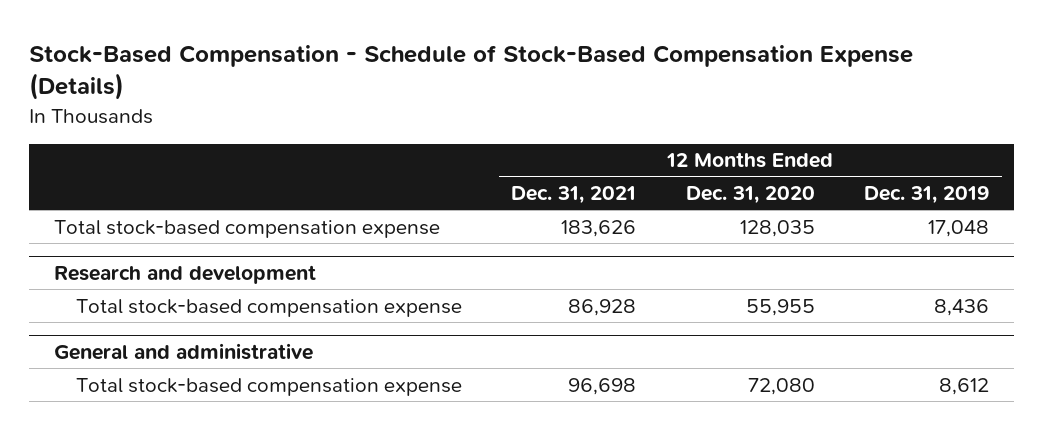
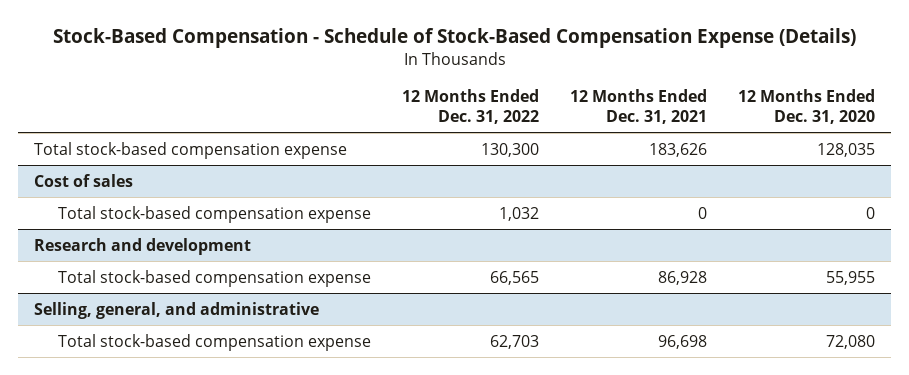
- | 12 Months Ended Dec. 31, 2021 | 12 Months Ended Dec. 31, 2020 | 12 Months Ended Dec. 31, 2019
+ | 12 Months Ended Dec. 31, 2022 | 12 Months Ended Dec. 31, 2021 | 12 Months Ended Dec. 31, 2020
+ Cost of sales
+ Total stock-based compensation expense | 1,032 | 0 | 0
- General and administrative
+ Selling, general, and administrative

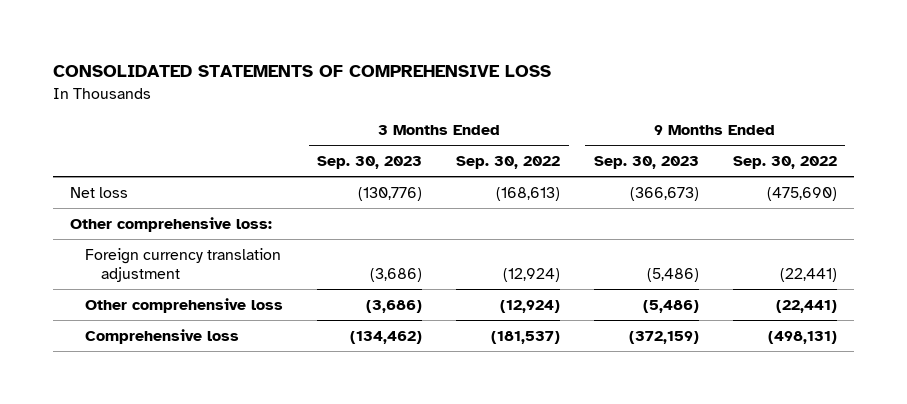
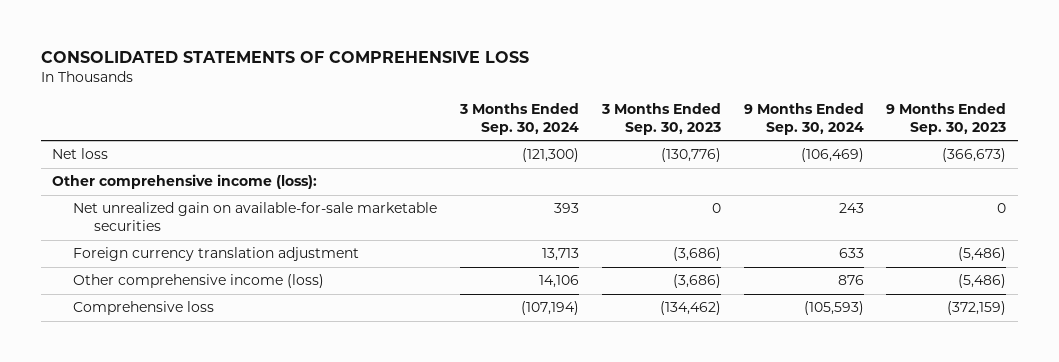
- | 3 Months Ended Sep. 30, 2023 | 3 Months Ended Sep. 30, 2022 | 9 Months Ended Sep. 30, 2023 | 9 Months Ended Sep. 30, 2022
+ | 3 Months Ended Sep. 30, 2024 | 3 Months Ended Sep. 30, 2023 | 9 Months Ended Sep. 30, 2024 | 9 Months Ended Sep. 30, 2023
- Other comprehensive loss:
+ Other comprehensive income (loss):
+ Net unrealized gain on available-for-sale marketable securities | 393 | 0 | 243 | 0
- Other comprehensive loss | (3,686) | (12,924) | (5,486) | (22,441)
+ Other comprehensive income (loss) | 14,106 | (3,686) | 876 | (5,486)

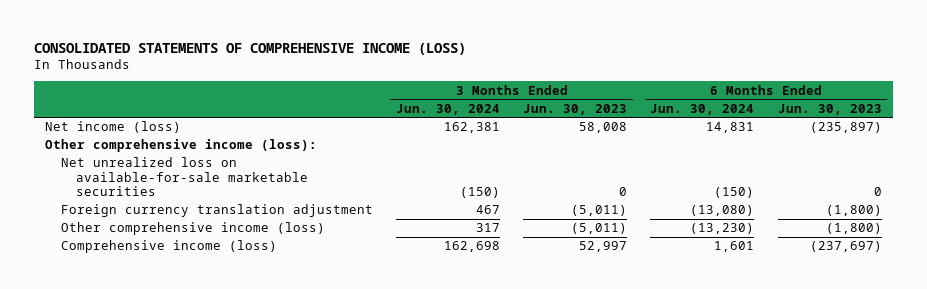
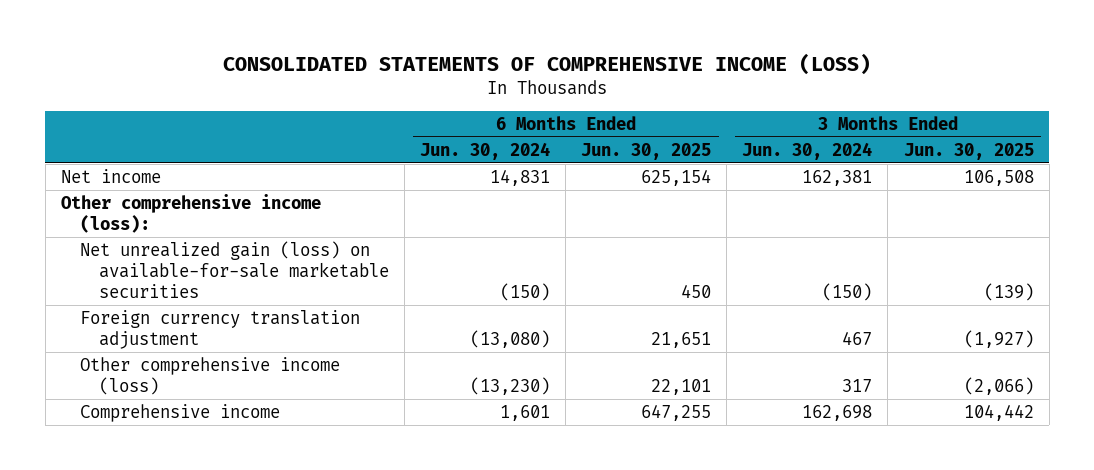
- | 3 Months Ended Jun. 30, 2024 | 3 Months Ended Jun. 30, 2023 | 6 Months Ended Jun. 30, 2024 | 6 Months Ended Jun. 30, 2023
+ | 6 Months Ended Jun. 30, 2024 | 6 Months Ended Jun. 30, 2025 | 3 Months Ended Jun. 30, 2024 | 3 Months Ended Jun. 30, 2025
- Net income (loss) | 162,381 | 58,008 | 14,831 | (235,897)
+ Net income | 14,831 | 625,154 | 162,381 | 106,508
- Net unrealized loss on available-for-sale marketable securities | (150) | 0 | (150) | 0
+ Net unrealized gain (loss) on available-for-sale marketable securities | (150) | 450 | (150) | (139)
- Comprehensive income (loss) | 162,698 | 52,997 | 1,601 | (237,697)
+ Comprehensive income | 1,601 | 647,255 | 162,698 | 104,442

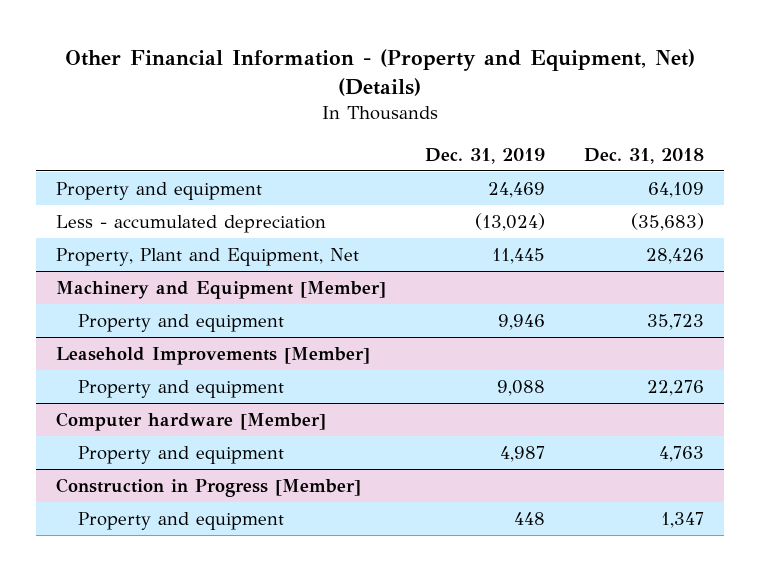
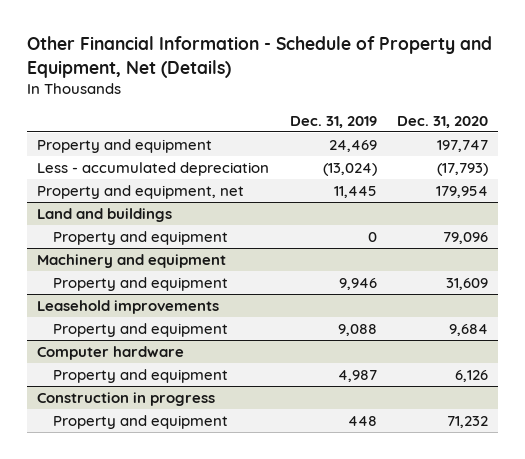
- Other Financial Information - (Property and Equipment, Net) (Details)
+ Other Financial Information - Schedule of Property and Equipment, Net (Details)
- | Dec. 31, 2019 | Dec. 31, 2018
+ | Dec. 31, 2019 | Dec. 31, 2020
- Property, Plant and Equipment, Net | 11,445 | 28,426
- Machinery and Equipment [Member]
+ Property and equipment, net | 11,445 | 179,954
+ Land and buildings
+ Property and equipment | 0 | 79,096
+ Machinery and equipment
- Leasehold Improvements [Member]
+ Leasehold improvements
- Computer hardware [Member]
+ Computer hardware
- Construction in Progress [Member]
+ Construction in progress

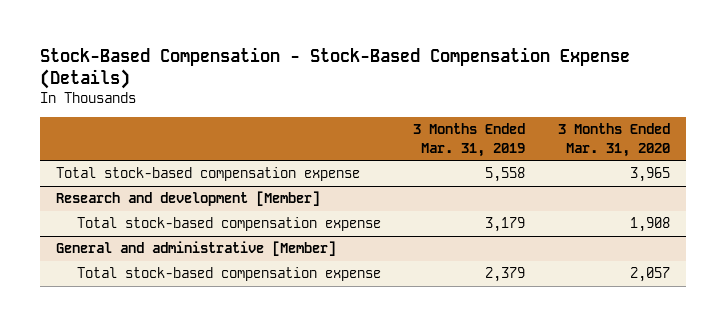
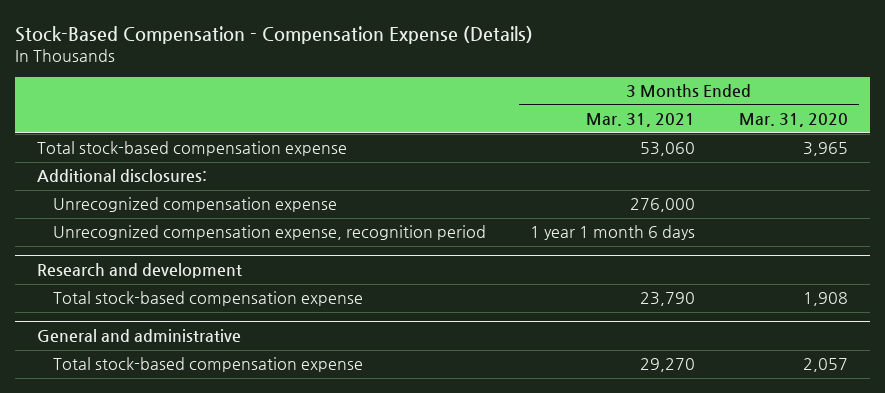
- Stock-Based Compensation - Stock-Based Compensation Expense (Details)
+ Stock-Based Compensation - Compensation Expense (Details)
- | 3 Months Ended Mar. 31, 2019 | 3 Months Ended Mar. 31, 2020
+ | 3 Months Ended Mar. 31, 2021 | 3 Months Ended Mar. 31, 2020
- Research and development [Member]
+ Additional disclosures:
+ Unrecognized compensation expense | 276,000 |
+ Unrecognized compensation expense, recognition period | 1 year 1 month 6 days |
+ Research and development
- General and administrative [Member]
+ General and administrative

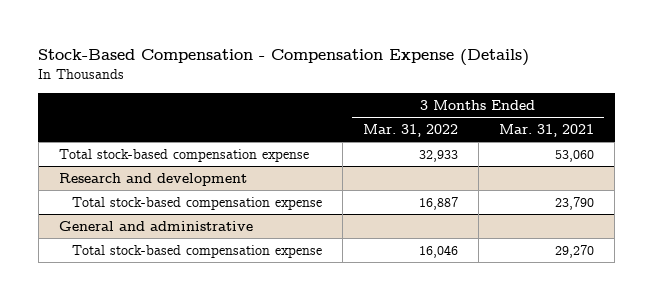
- | 3 Months Ended Mar. 31, 2021 | 3 Months Ended Mar. 31, 2020
+ | 3 Months Ended Mar. 31, 2022 | 3 Months Ended Mar. 31, 2021
- Additional disclosures:
- Unrecognized compensation expense | 276,000 |
- Unrecognized compensation expense, recognition period | 1 year 1 month 6 days |

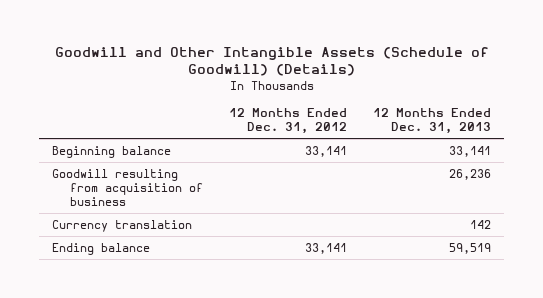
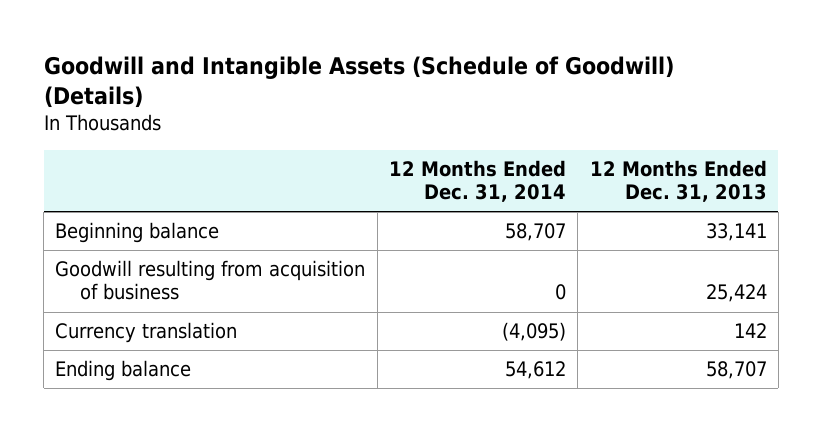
- Goodwill and Other Intangible Assets (Schedule of Goodwill) (Details)
+ Goodwill and Intangible Assets (Schedule of Goodwill) (Details)
- | 12 Months Ended Dec. 31, 2012 | 12 Months Ended Dec. 31, 2013
+ | 12 Months Ended Dec. 31, 2014 | 12 Months Ended Dec. 31, 2013
- Goodwill resulting from acquisition of business | | 26,236
+ Goodwill resulting from acquisition of business | 0 | 25,424
- Ending balance | 33,141 | 59,519
+ Ending balance | 54,612 | 58,707

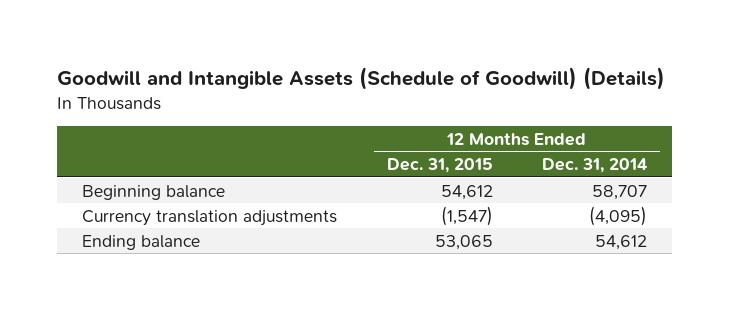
- | 12 Months Ended Dec. 31, 2014 | 12 Months Ended Dec. 31, 2013
+ | 12 Months Ended Dec. 31, 2015 | 12 Months Ended Dec. 31, 2014
- Goodwill resulting from acquisition of business | 0 | 25,424
- Currency translation | (4,095) | 142
+ Currency translation adjustments | (1,547) | (4,095)

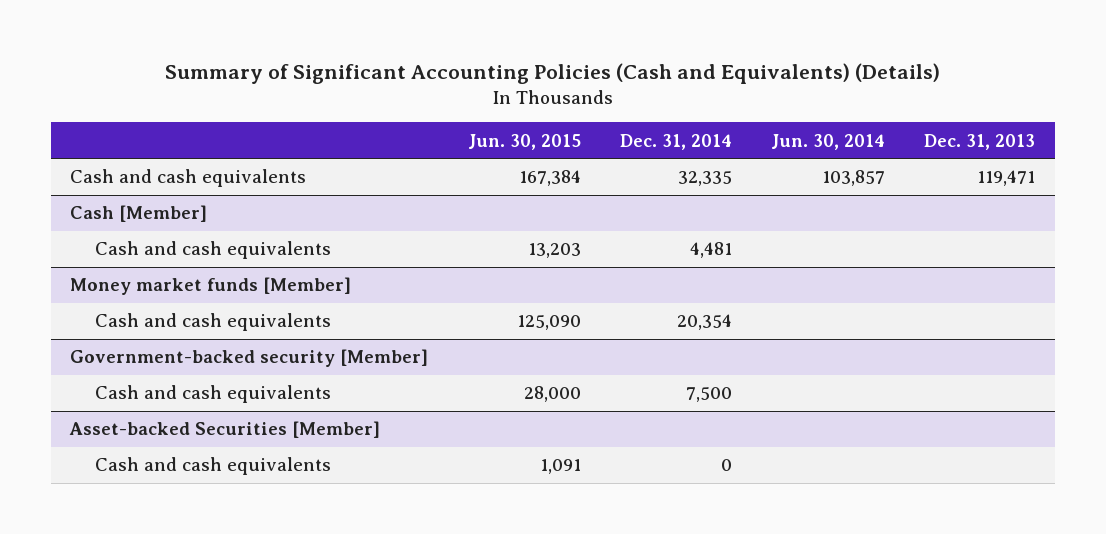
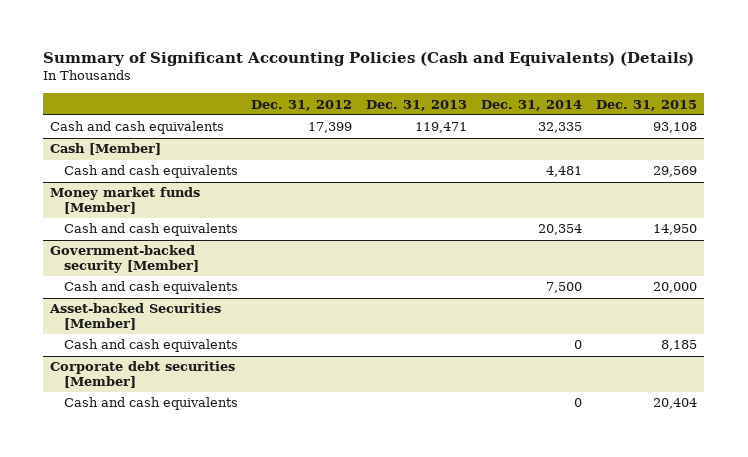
- | Jun. 30, 2015 | Dec. 31, 2014 | Jun. 30, 2014 | Dec. 31, 2013
+ | Dec. 31, 2012 | Dec. 31, 2013 | Dec. 31, 2014 | Dec. 31, 2015
+ Corporate debt securities [Member]
+ Cash and cash equivalents | | | 0 | 20,404

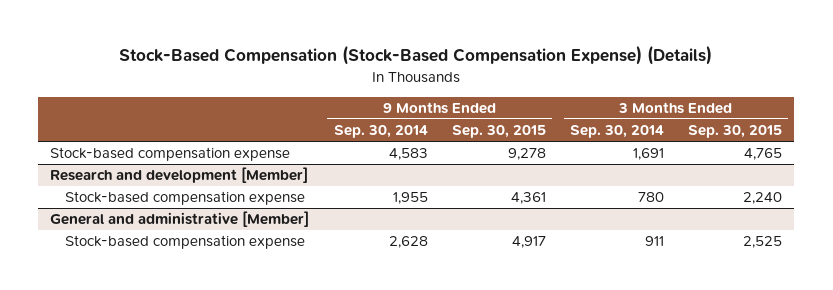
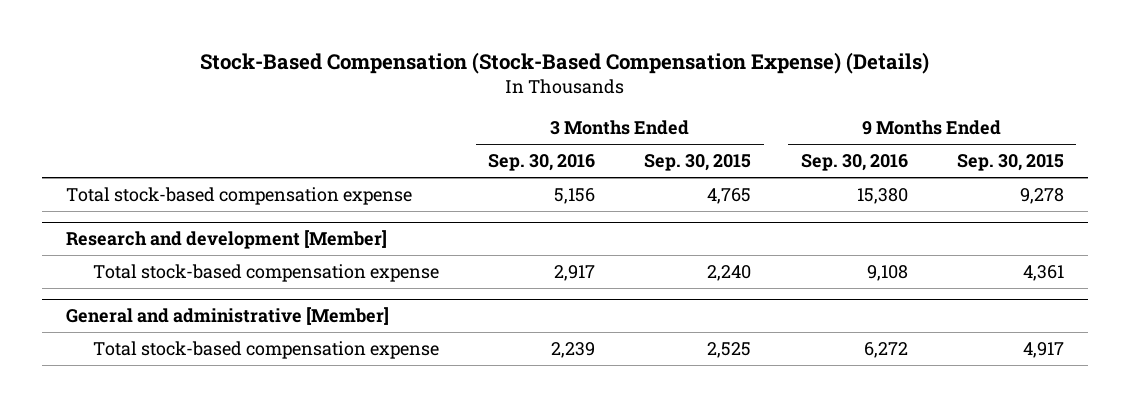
- | 9 Months Ended Sep. 30, 2014 | 9 Months Ended Sep. 30, 2015 | 3 Months Ended Sep. 30, 2014 | 3 Months Ended Sep. 30, 2015
+ | 3 Months Ended Sep. 30, 2016 | 3 Months Ended Sep. 30, 2015 | 9 Months Ended Sep. 30, 2016 | 9 Months Ended Sep. 30, 2015
- Stock-based compensation expense | 4,583 | 9,278 | 1,691 | 4,765
+ Total stock-based compensation expense | 5,156 | 4,765 | 15,380 | 9,278
@ Research and development [Member]
- Stock-based compensation expense | 1,955 | 4,361 | 780 | 2,240
+ Total stock-based compensation expense | 2,917 | 2,240 | 9,108 | 4,361
@ General and administrative [Member]
- Stock-based compensation expense | 2,628 | 4,917 | 911 | 2,525
+ Total stock-based compensation expense | 2,239 | 2,525 | 6,272 | 4,917

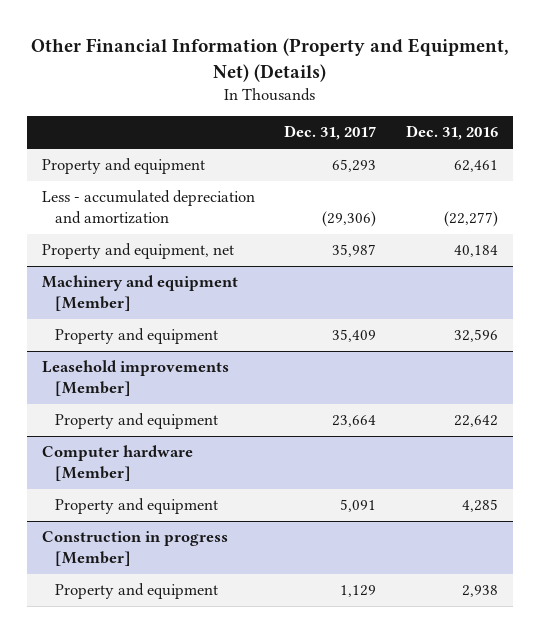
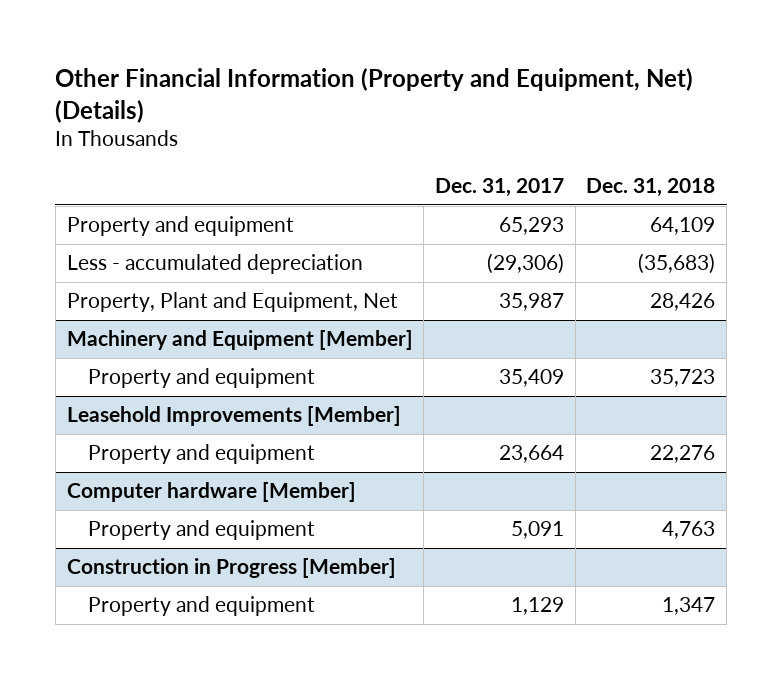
- | Dec. 31, 2017 | Dec. 31, 2016
+ | Dec. 31, 2017 | Dec. 31, 2018
- Less - accumulated depreciation and amortization | (29,306) | (22,277)
- Property and equipment, net | 35,987 | 40,184
- Machinery and equipment [Member]
+ Less - accumulated depreciation | (29,306) | (35,683)
+ Property, Plant and Equipment, Net | 35,987 | 28,426
+ Machinery and Equipment [Member]
- Leasehold improvements [Member]
+ Leasehold Improvements [Member]
- Construction in progress [Member]
+ Construction in Progress [Member]

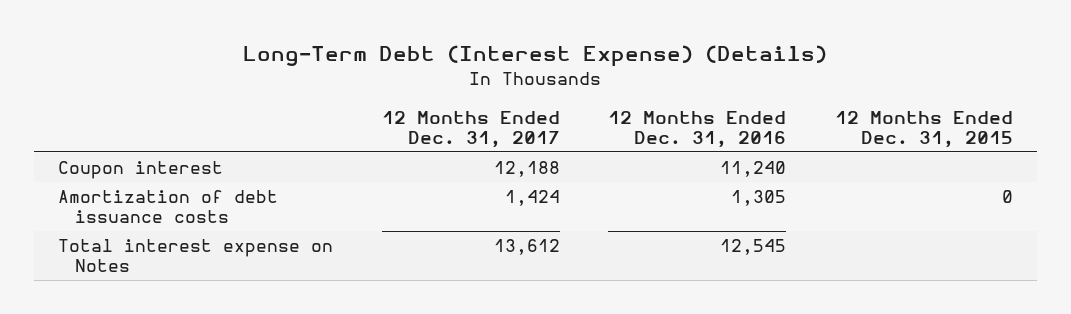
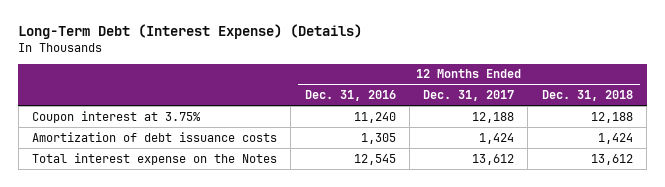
- | 12 Months Ended Dec. 31, 2017 | 12 Months Ended Dec. 31, 2016 | 12 Months Ended Dec. 31, 2015
+ | 12 Months Ended Dec. 31, 2016 | 12 Months Ended Dec. 31, 2017 | 12 Months Ended Dec. 31, 2018
- Coupon interest | 12,188 | 11,240 |
+ Coupon interest at 3.75% | 11,240 | 12,188 | 12,188
- Total interest expense on Notes | 13,612 | 12,545 |
+ Total interest expense on the Notes | 12,545 | 13,612 | 13,612

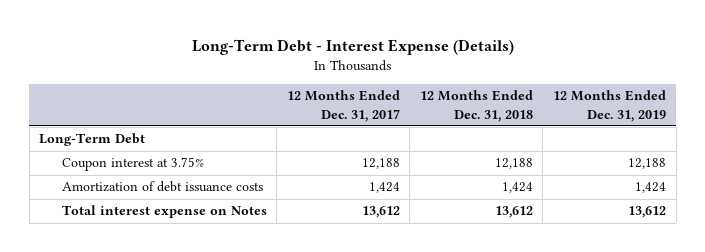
- Long-Term Debt (Interest Expense) (Details)
+ Long-Term Debt - Interest Expense (Details)
- | 12 Months Ended Dec. 31, 2016 | 12 Months Ended Dec. 31, 2017 | 12 Months Ended Dec. 31, 2018
+ | 12 Months Ended Dec. 31, 2017 | 12 Months Ended Dec. 31, 2018 | 12 Months Ended Dec. 31, 2019
+ Long-Term Debt
- Total interest expense on the Notes | 12,545 | 13,612 | 13,612
+ Total interest expense on Notes | 13,612 | 13,612 | 13,612

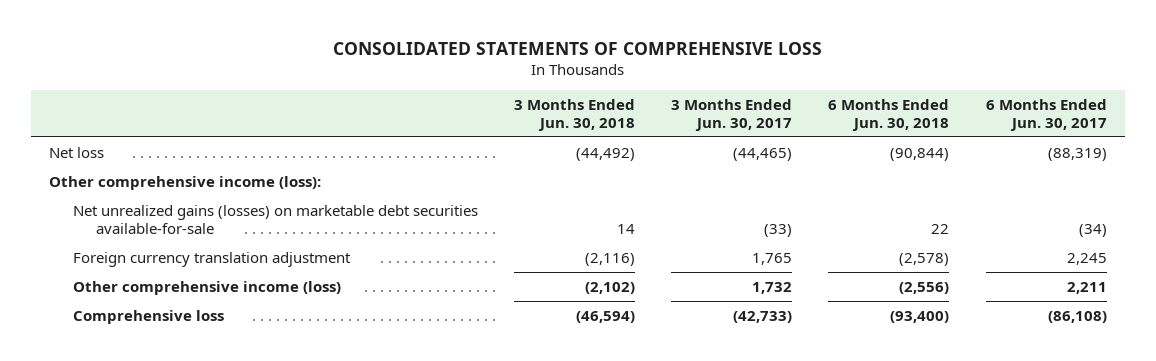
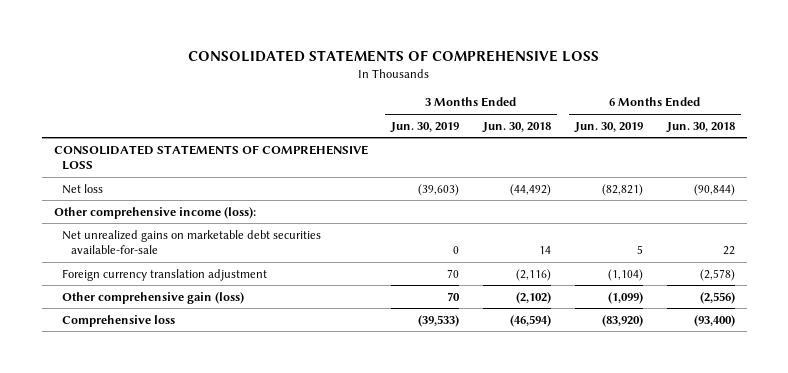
- | 3 Months Ended Jun. 30, 2018 | 3 Months Ended Jun. 30, 2017 | 6 Months Ended Jun. 30, 2018 | 6 Months Ended Jun. 30, 2017
+ | 3 Months Ended Jun. 30, 2019 | 3 Months Ended Jun. 30, 2018 | 6 Months Ended Jun. 30, 2019 | 6 Months Ended Jun. 30, 2018
+ CONSOLIDATED STATEMENTS OF COMPREHENSIVE LOSS
- Net unrealized gains (losses) on marketable debt securities available-for-sale | 14 | (33) | 22 | (34)
+ Net unrealized gains on marketable debt securities available-for-sale | 0 | 14 | 5 | 22
- Other comprehensive income (loss) | (2,102) | 1,732 | (2,556) | 2,211
+ Other comprehensive gain (loss) | 70 | (2,102) | (1,099) | (2,556)

